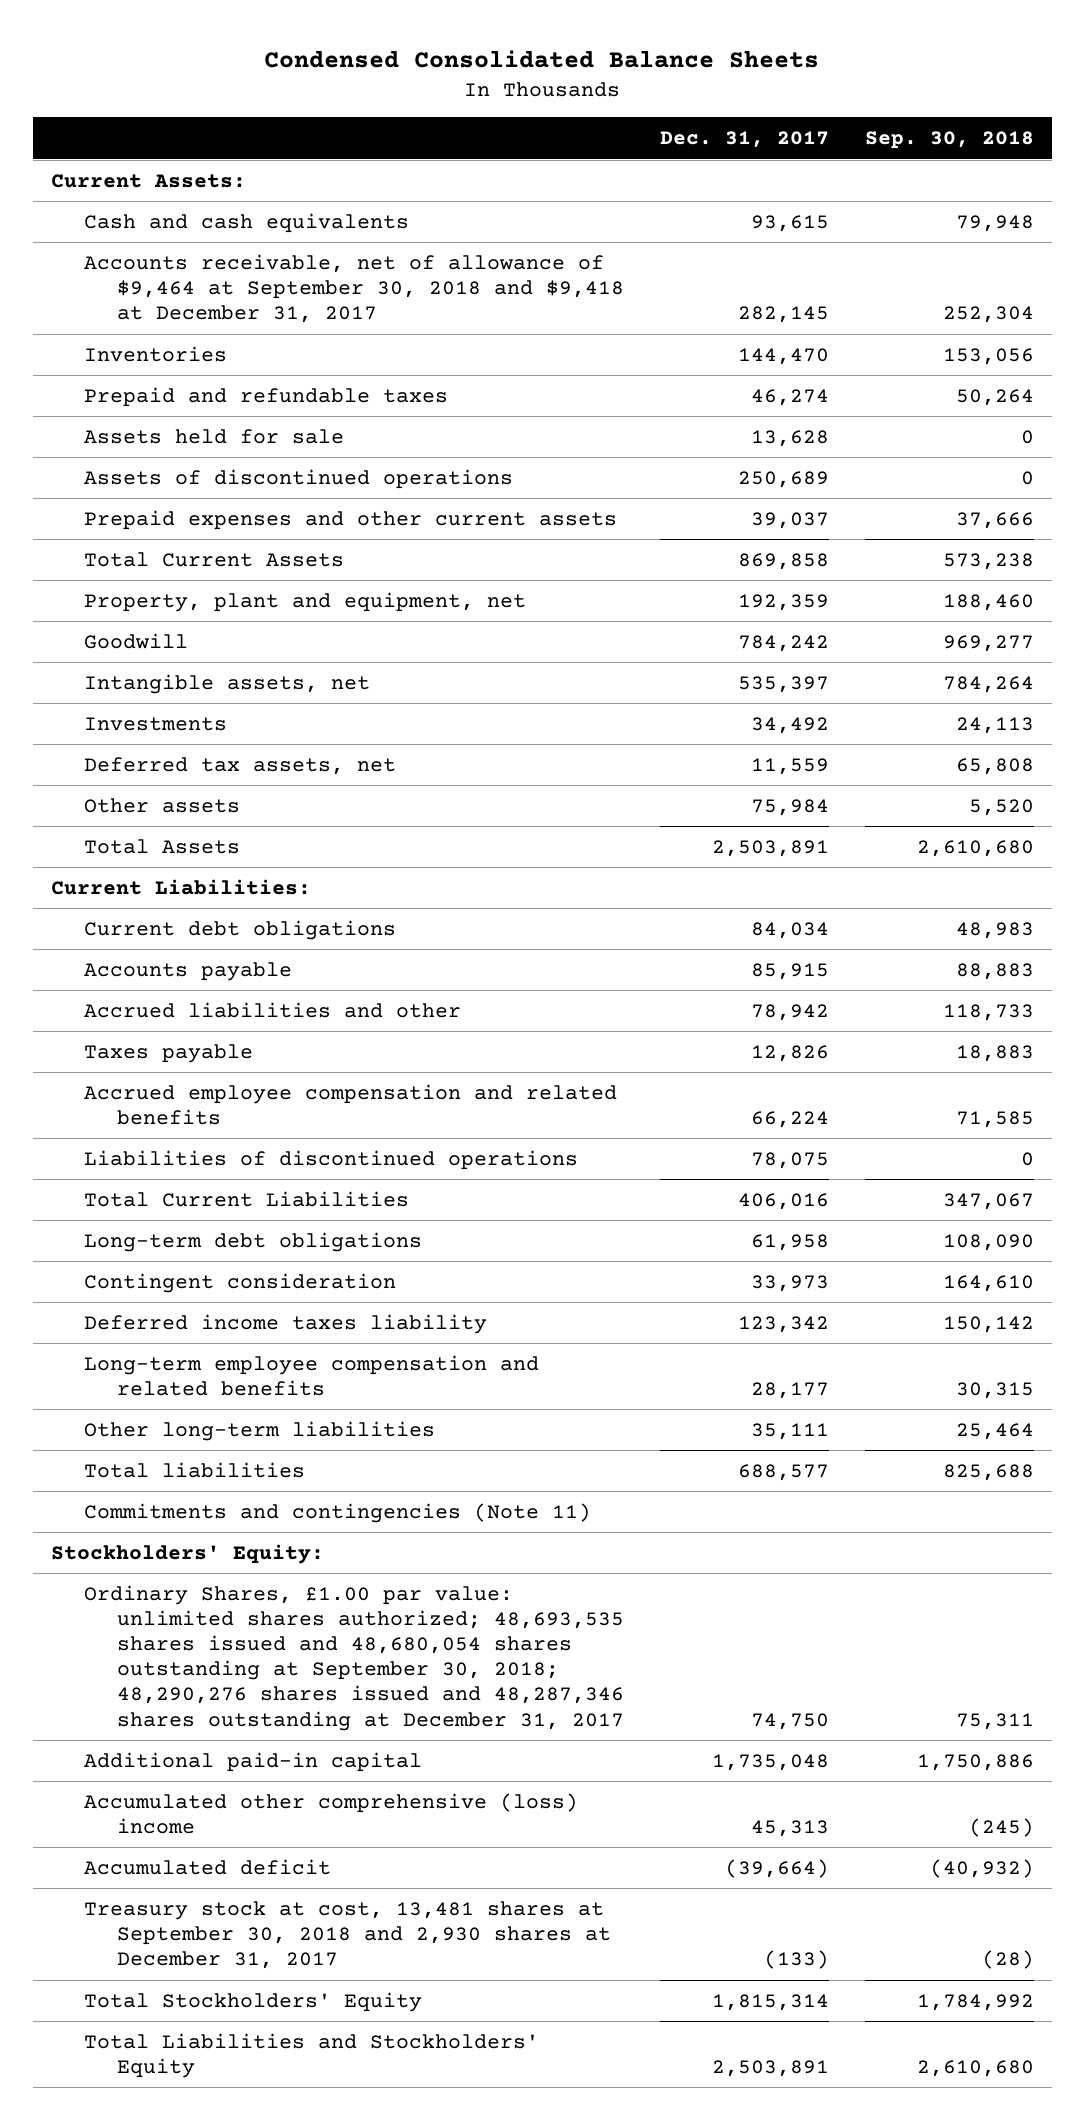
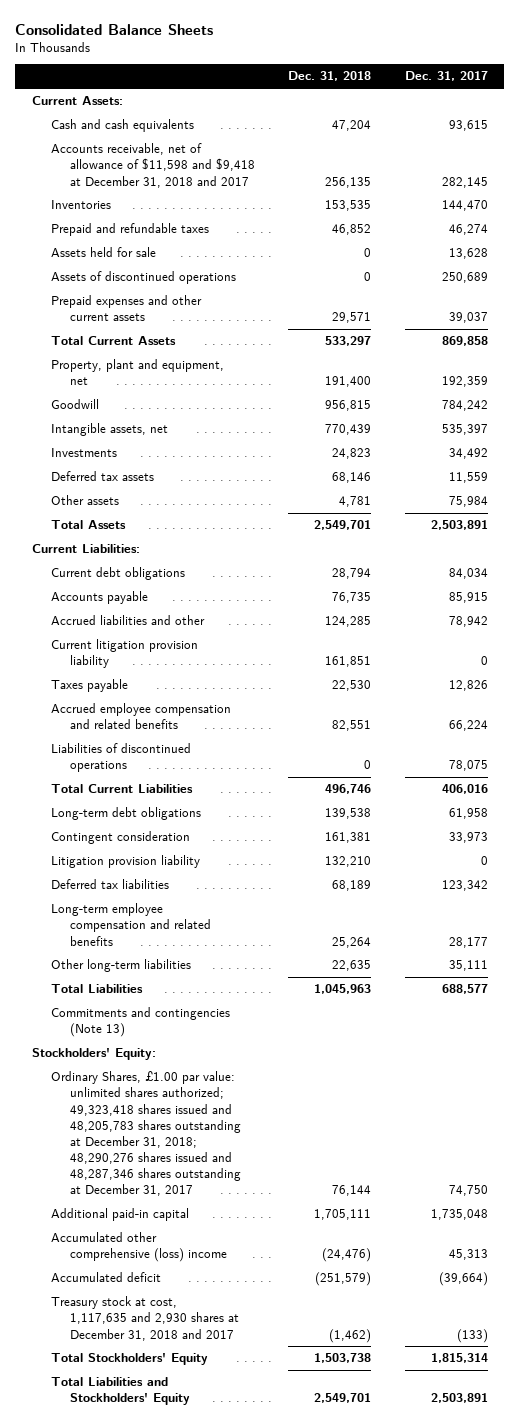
- Condensed Consolidated Balance Sheets
+ Consolidated Balance Sheets
- | Dec. 31, 2017 | Sep. 30, 2018
+ | Dec. 31, 2018 | Dec. 31, 2017
- Accounts receivable, net of allowance of $9,464 at September 30, 2018 and $9,418 at December 31, 2017 | 282,145 | 252,304
+ Accounts receivable, net of allowance of $11,598 and $9,418 at December 31, 2018 and 2017 | 256,135 | 282,145
- Deferred tax assets, net | 11,559 | 65,808
+ Deferred tax assets | 68,146 | 11,559
+ Current litigation provision liability | 161,851 | 0
- Deferred income taxes liability | 123,342 | 150,142
+ Litigation provision liability | 132,210 | 0
+ Deferred tax liabilities | 68,189 | 123,342
- Total liabilities | 688,577 | 825,688
- Commitments and contingencies (Note 11)
+ Total Liabilities | 1,045,963 | 688,577
+ Commitments and contingencies (Note 13)
- Ordinary Shares, £1.00 par value: unlimited shares authorized; 48,693,535 shares issued and 48,680,054 shares outstanding at September 30, 2018; 48,290,276 shares issued and 48,287,346 shares outstanding at December 31, 2017 | 74,750 | 75,311
+ Ordinary Shares, £1.00 par value: unlimited shares authorized; 49,323,418 shares issued and 48,205,783 shares outstanding at December 31, 2018; 48,290,276 shares issued and 48,287,346 shares outstanding at December 31, 2017 | 76,144 | 74,750
- Treasury stock at cost, 13,481 shares at September 30, 2018 and 2,930 shares at December 31, 2017 | (133) | (28)
+ Treasury stock at cost, 1,117,635 and 2,930 shares at December 31, 2018 and 2017 | (1,462) | (133)

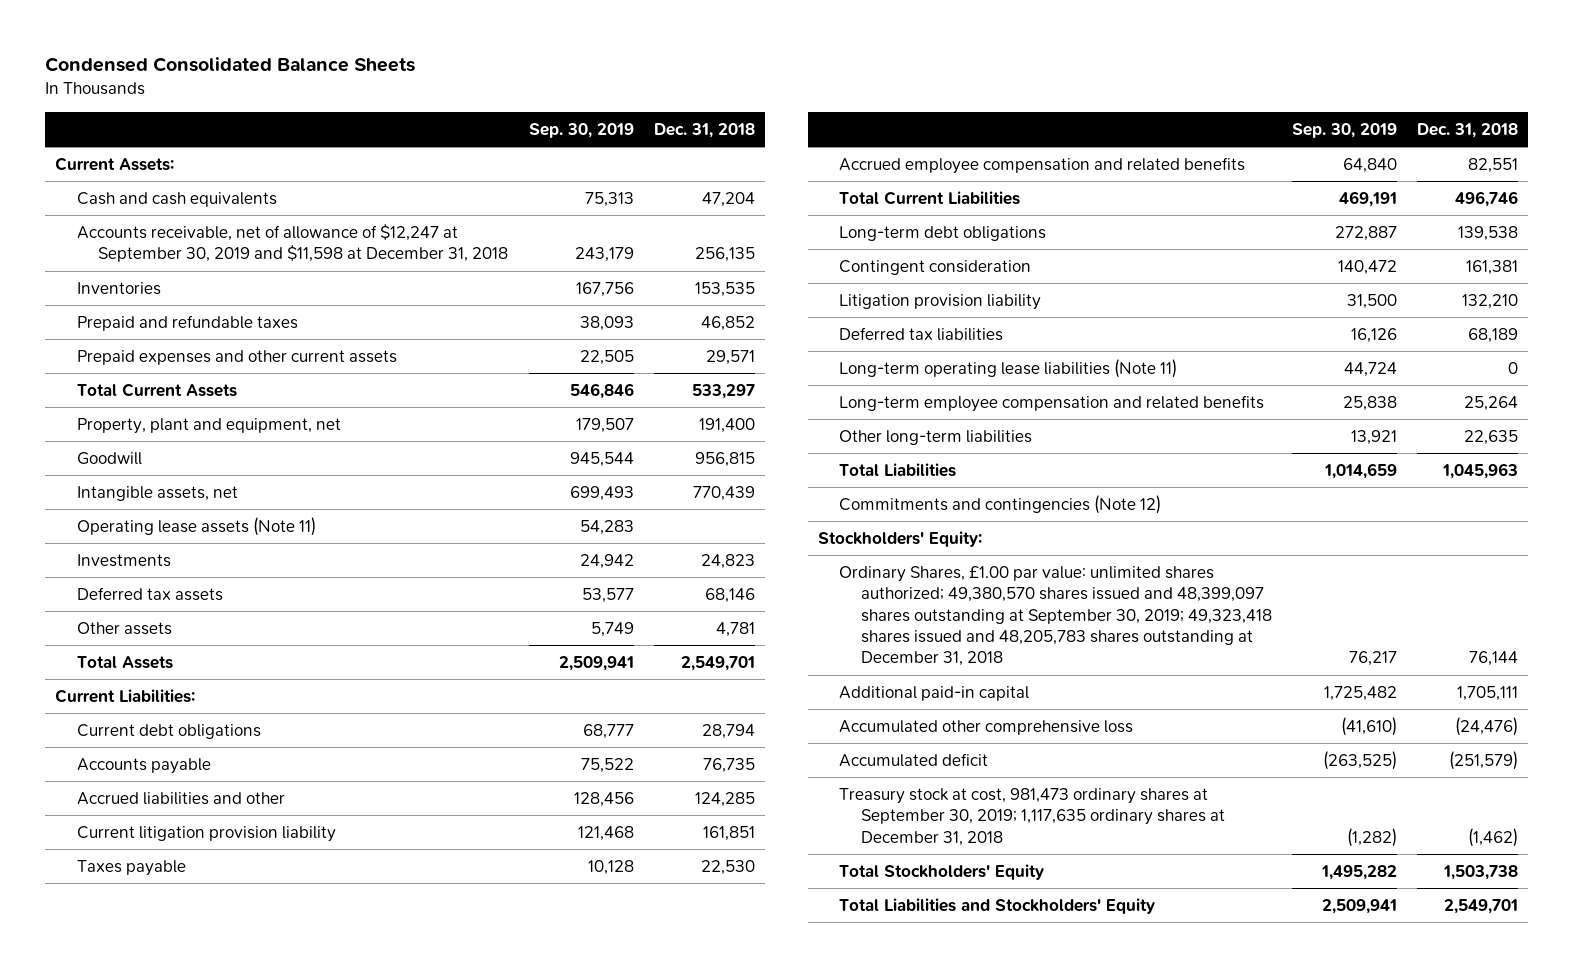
- Consolidated Balance Sheets
+ Condensed Consolidated Balance Sheets
- | Dec. 31, 2018 | Dec. 31, 2017
+ | Sep. 30, 2019 | Dec. 31, 2018
- Accounts receivable, net of allowance of $11,598 and $9,418 at December 31, 2018 and 2017 | 256,135 | 282,145
+ Accounts receivable, net of allowance of $12,247 at September 30, 2019 and $11,598 at December 31, 2018 | 243,179 | 256,135
- Assets held for sale | 0 | 13,628
- Assets of discontinued operations | 0 | 250,689
+ Operating lease assets (Note 11) | 54,283 |
- Liabilities of discontinued operations | 0 | 78,075
+ Long-term operating lease liabilities (Note 11) | 44,724 | 0
- Commitments and contingencies (Note 13)
+ Commitments and contingencies (Note 12)
- Ordinary Shares, £1.00 par value: unlimited shares authorized; 49,323,418 shares issued and 48,205,783 shares outstanding at December 31, 2018; 48,290,276 shares issued and 48,287,346 shares outstanding at December 31, 2017 | 76,144 | 74,750
+ Ordinary Shares, £1.00 par value: unlimited shares authorized; 49,380,570 shares issued and 48,399,097 shares outstanding at September 30, 2019; 49,323,418 shares issued and 48,205,783 shares outstanding at December 31, 2018 | 76,217 | 76,144
- Accumulated other comprehensive (loss) income | (24,476) | 45,313
+ Accumulated other comprehensive loss | (41,610) | (24,476)
- Treasury stock at cost, 1,117,635 and 2,930 shares at December 31, 2018 and 2017 | (1,462) | (133)
+ Treasury stock at cost, 981,473 ordinary shares at September 30, 2019; 1,117,635 ordinary shares at December 31, 2018 | (1,282) | (1,462)

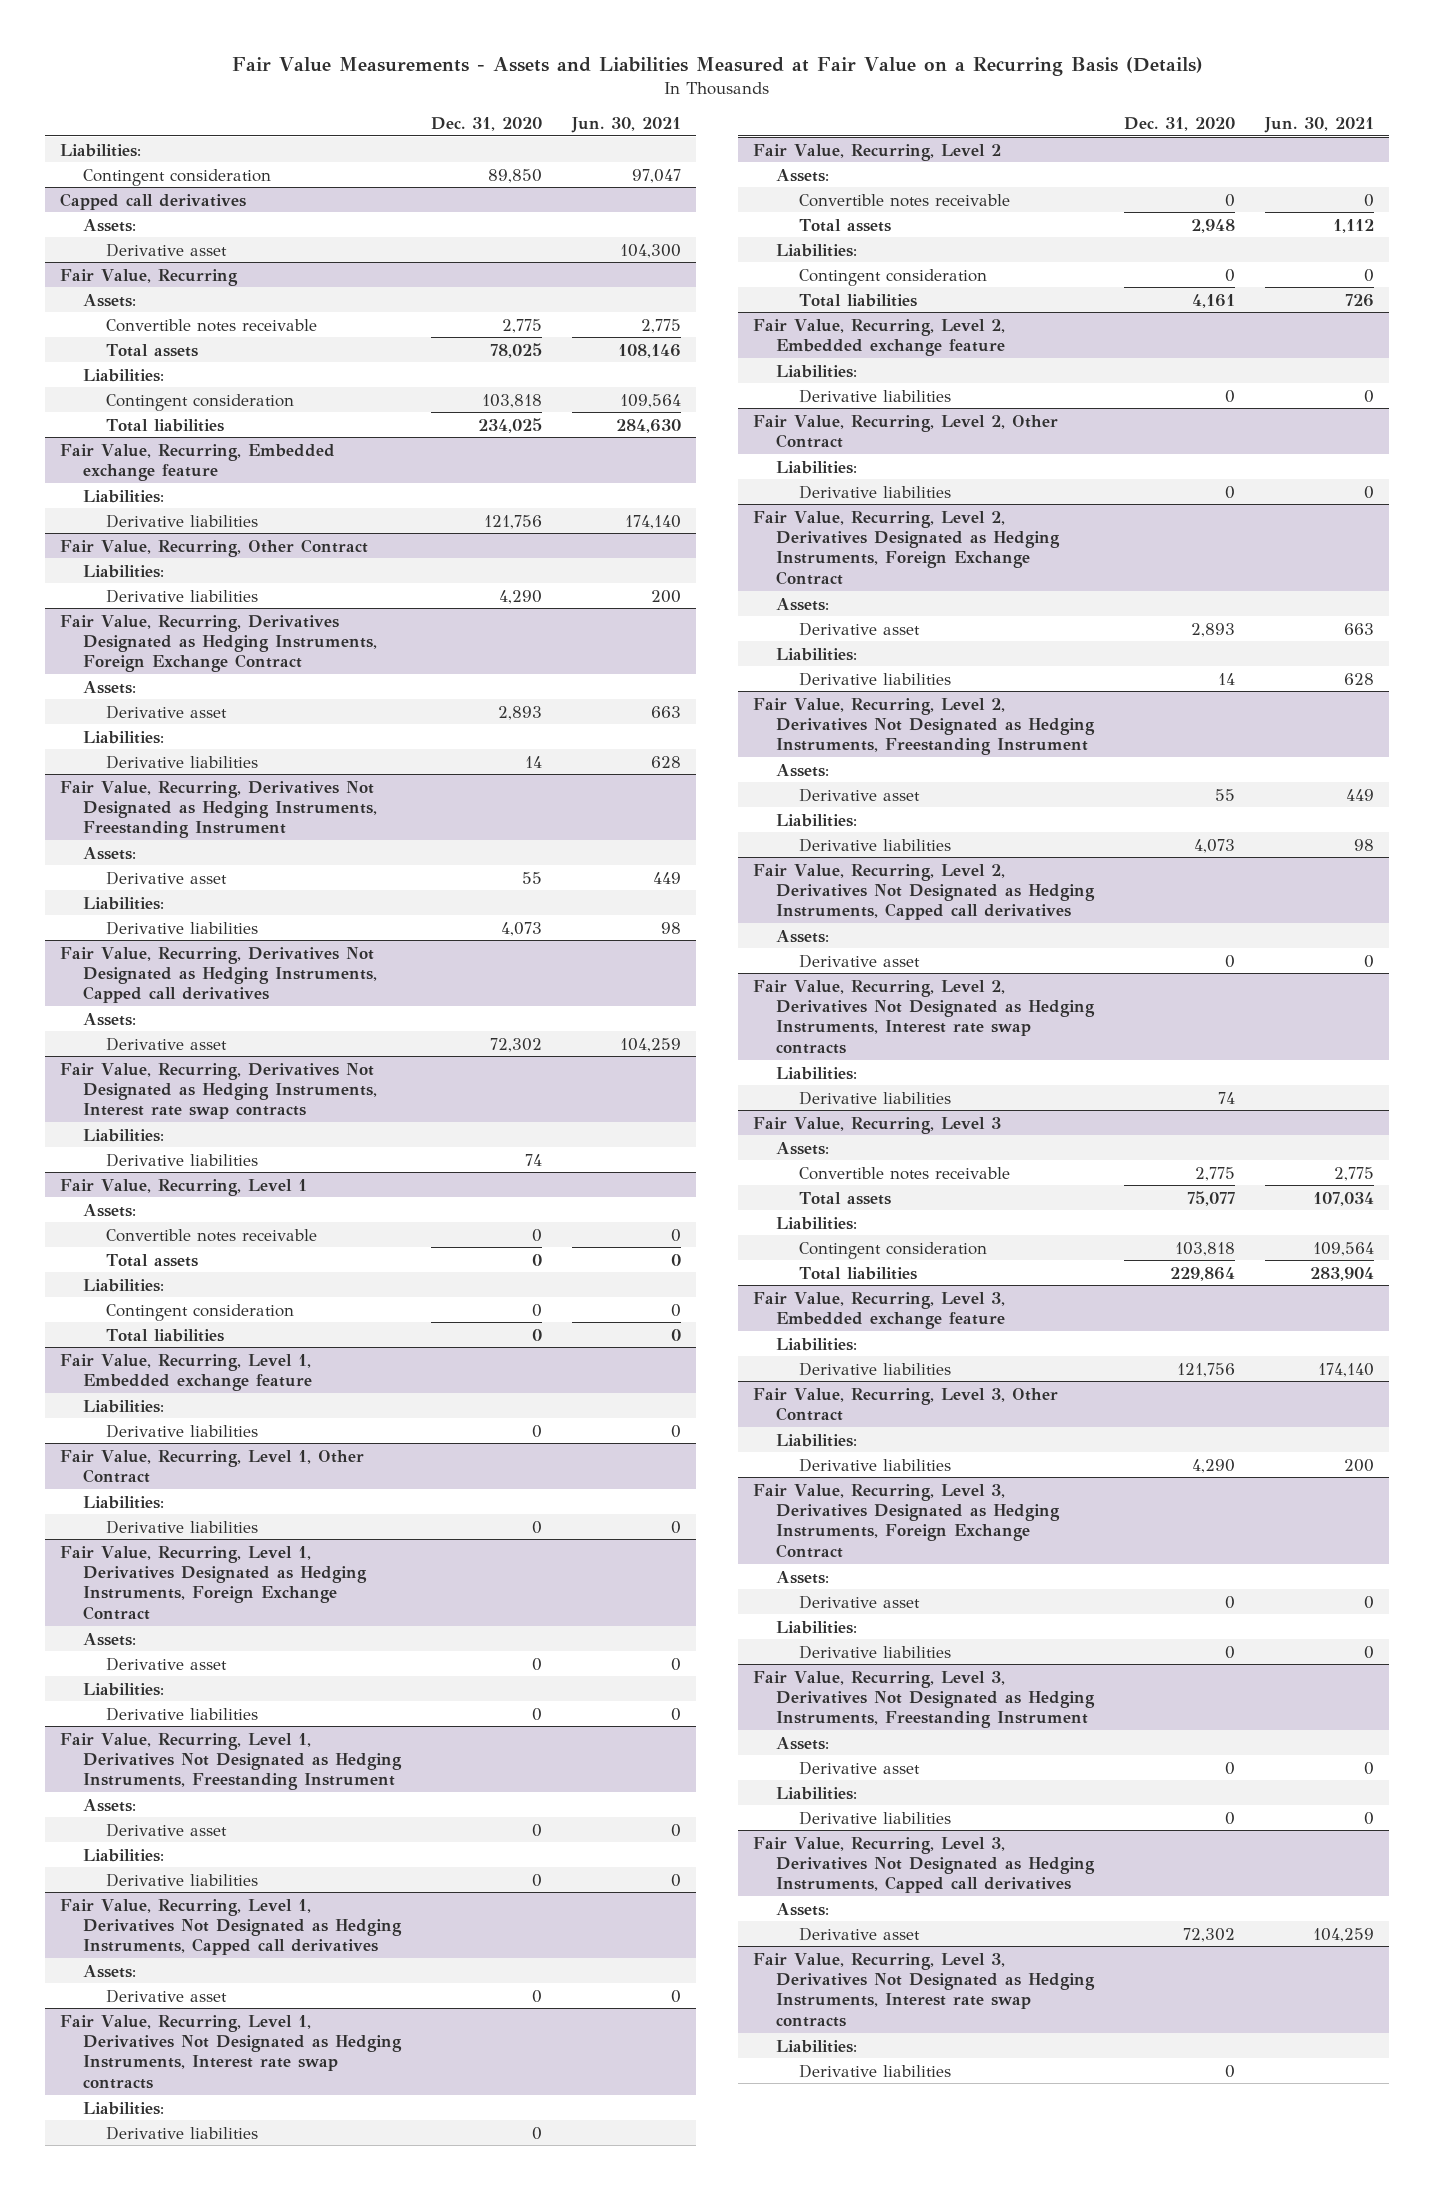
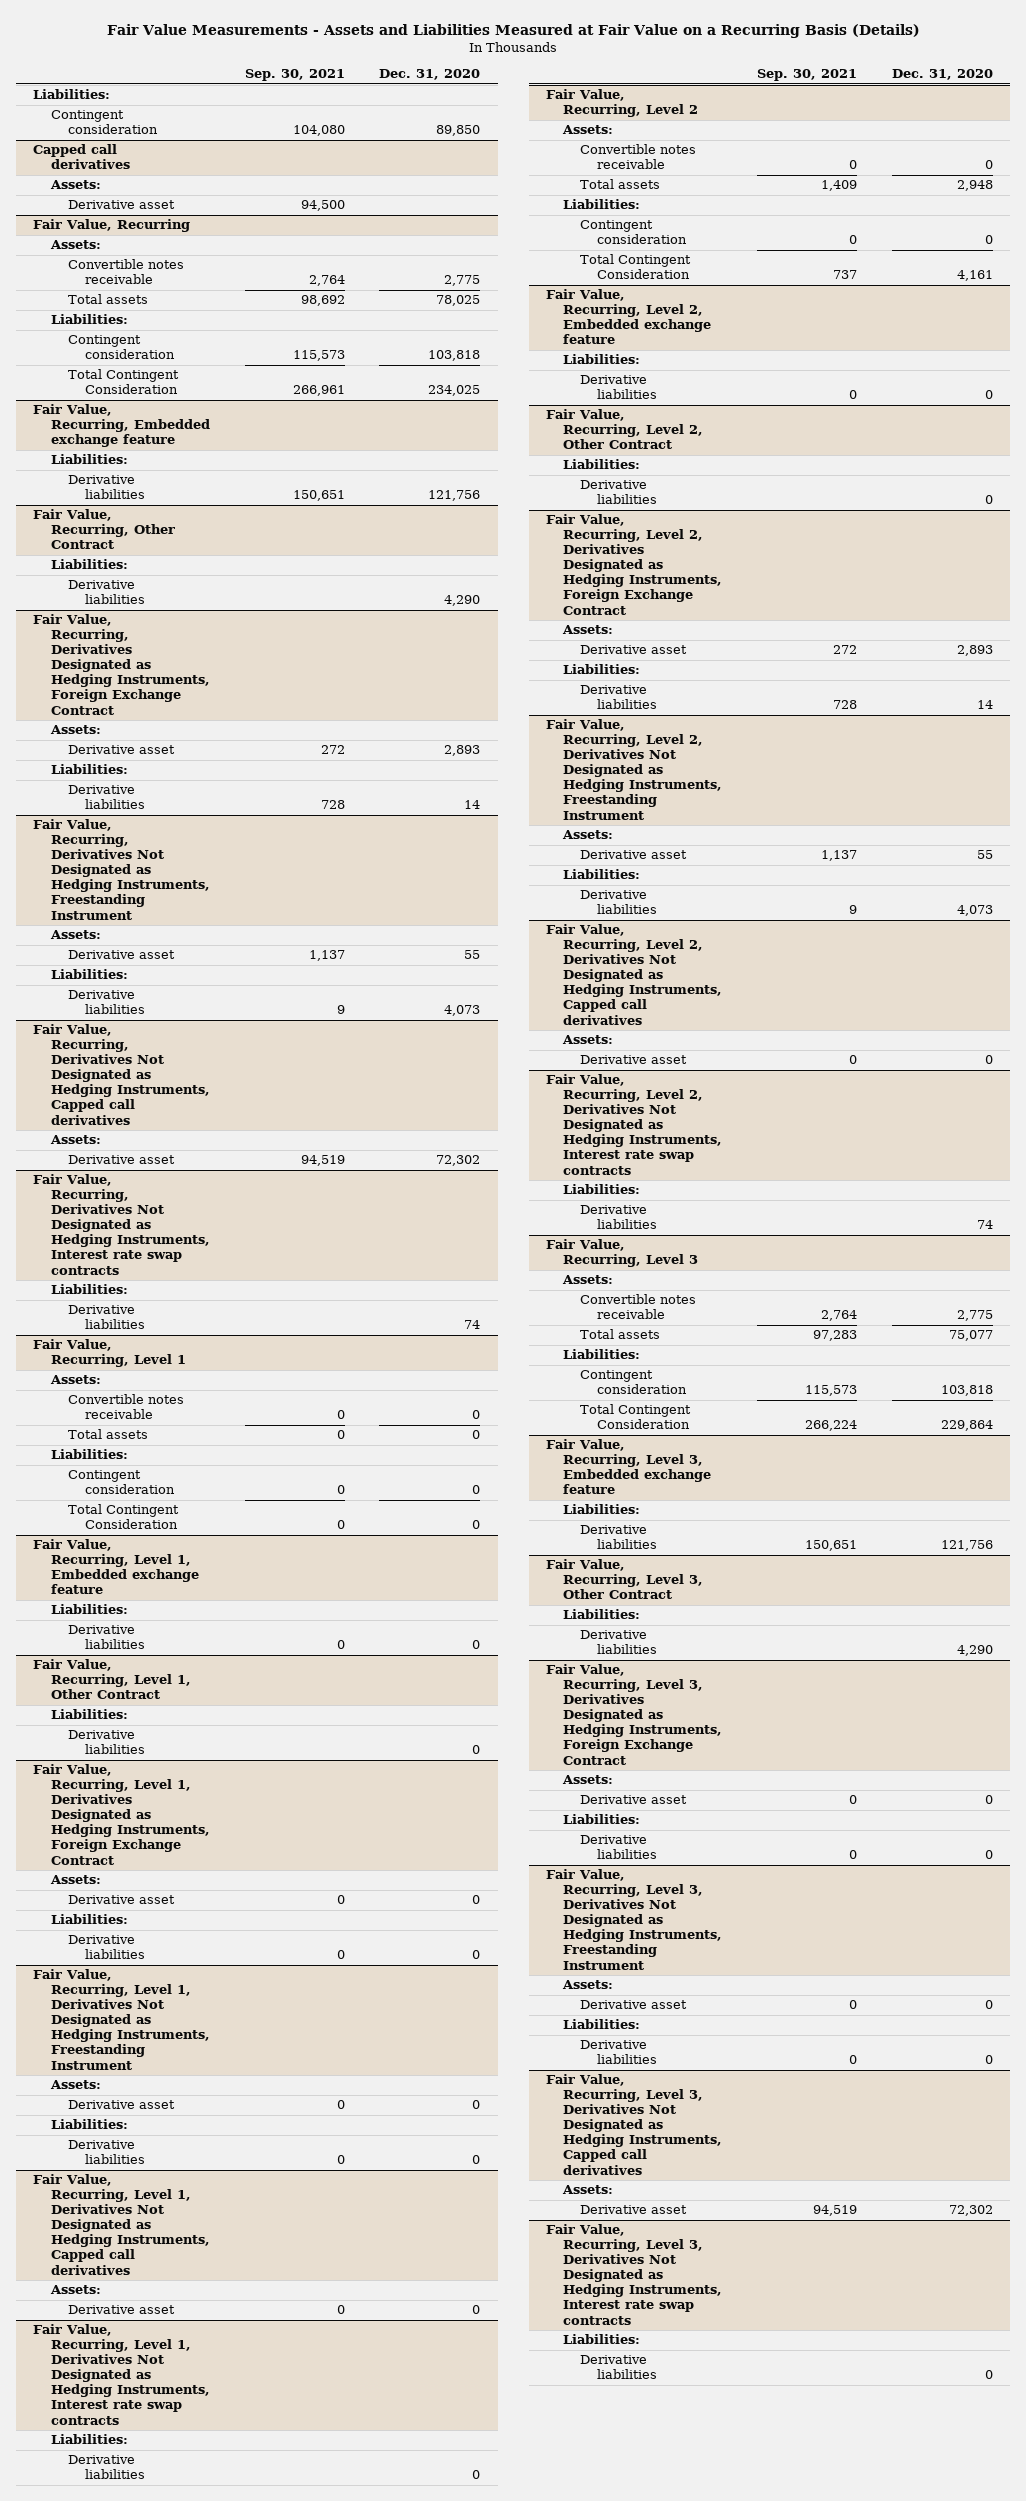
- | Dec. 31, 2020 | Jun. 30, 2021
+ | Sep. 30, 2021 | Dec. 31, 2020
@ Fair Value, Recurring
- Total liabilities | 234,025 | 284,630
+ Total Contingent Consideration | 266,961 | 234,025
@ Fair Value, Recurring, Level 1
- Total liabilities | 0 | 0
+ Total Contingent Consideration | 0 | 0
@ Fair Value, Recurring, Level 2
- Total liabilities | 4,161 | 726
+ Total Contingent Consideration | 737 | 4,161
@ Fair Value, Recurring, Level 3
- Total liabilities | 229,864 | 283,904
+ Total Contingent Consideration | 266,224 | 229,864

